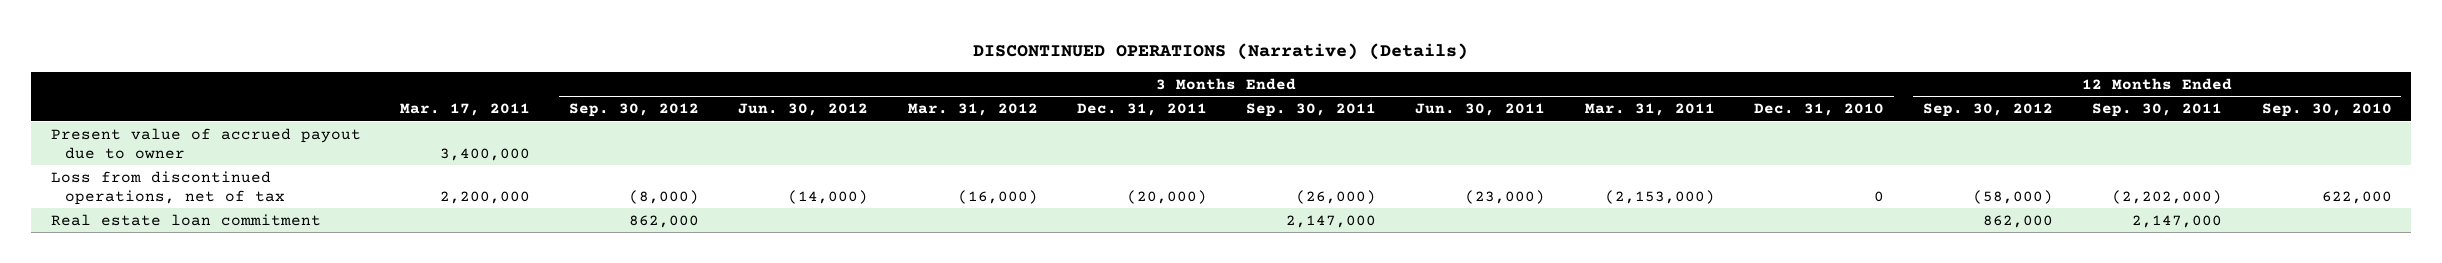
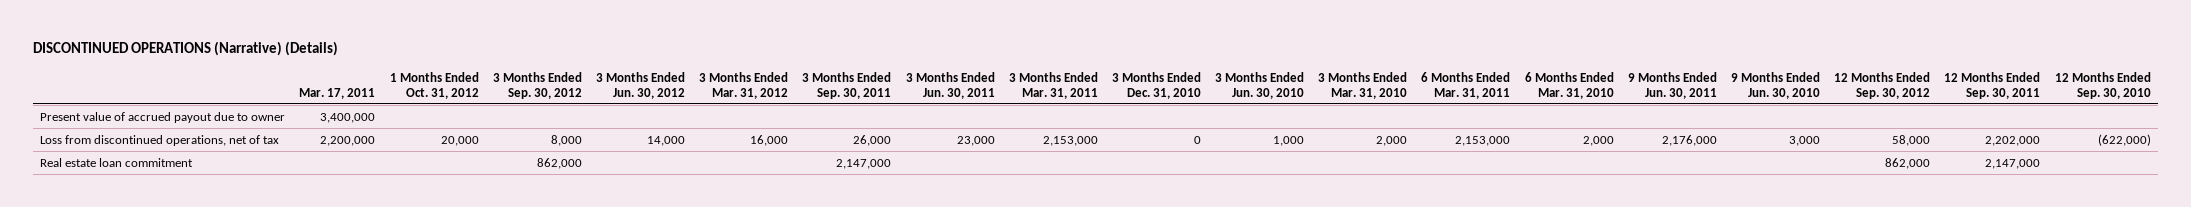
- | Mar. 17, 2011 | 3 Months Ended Sep. 30, 2012 | 3 Months Ended Jun. 30, 2012 | 3 Months Ended Mar. 31, 2012 | 3 Months Ended Dec. 31, 2011 | 3 Months Ended Sep. 30, 2011 | 3 Months Ended Jun. 30, 2011 | 3 Months Ended Mar. 31, 2011 | 3 Months Ended Dec. 31, 2010 | 12 Months Ended Sep. 30, 2012 | 12 Months Ended Sep. 30, 2011 | 12 Months Ended Sep. 30, 2010
+ | Mar. 17, 2011 | 1 Months Ended Oct. 31, 2012 | 3 Months Ended Sep. 30, 2012 | 3 Months Ended Jun. 30, 2012 | 3 Months Ended Mar. 31, 2012 | 3 Months Ended Sep. 30, 2011 | 3 Months Ended Jun. 30, 2011 | 3 Months Ended Mar. 31, 2011 | 3 Months Ended Dec. 31, 2010 | 3 Months Ended Jun. 30, 2010 | 3 Months Ended Mar. 31, 2010 | 6 Months Ended Mar. 31, 2011 | 6 Months Ended Mar. 31, 2010 | 9 Months Ended Jun. 30, 2011 | 9 Months Ended Jun. 30, 2010 | 12 Months Ended Sep. 30, 2012 | 12 Months Ended Sep. 30, 2011 | 12 Months Ended Sep. 30, 2010
- Loss from discontinued operations, net of tax | 2,200,000 | (8,000) | (14,000) | (16,000) | (20,000) | (26,000) | (23,000) | (2,153,000) | 0 | (58,000) | (2,202,000) | 622,000
+ Loss from discontinued operations, net of tax | 2,200,000 | 20,000 | 8,000 | 14,000 | 16,000 | 26,000 | 23,000 | 2,153,000 | 0 | 1,000 | 2,000 | 2,153,000 | 2,000 | 2,176,000 | 3,000 | 58,000 | 2,202,000 | (622,000)

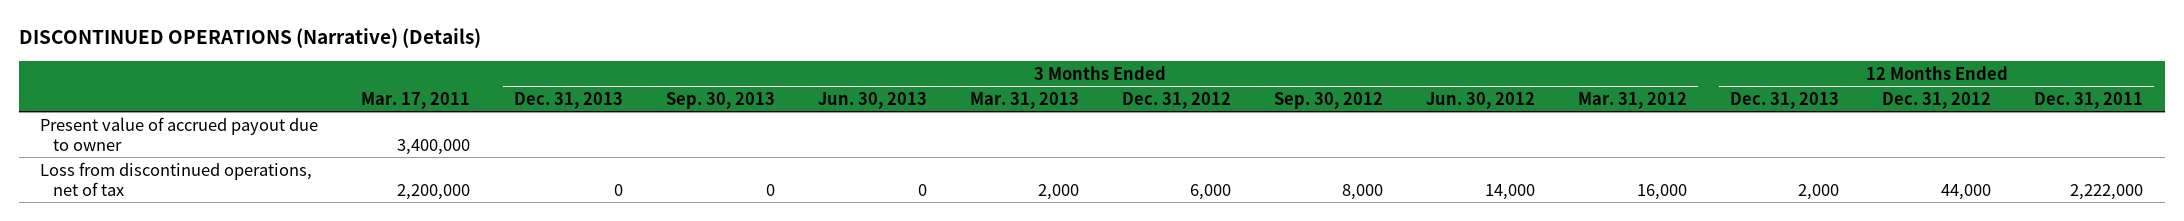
- | Mar. 17, 2011 | 1 Months Ended Oct. 31, 2012 | 3 Months Ended Sep. 30, 2012 | 3 Months Ended Jun. 30, 2012 | 3 Months Ended Mar. 31, 2012 | 3 Months Ended Sep. 30, 2011 | 3 Months Ended Jun. 30, 2011 | 3 Months Ended Mar. 31, 2011 | 3 Months Ended Dec. 31, 2010 | 3 Months Ended Jun. 30, 2010 | 3 Months Ended Mar. 31, 2010 | 6 Months Ended Mar. 31, 2011 | 6 Months Ended Mar. 31, 2010 | 9 Months Ended Jun. 30, 2011 | 9 Months Ended Jun. 30, 2010 | 12 Months Ended Sep. 30, 2012 | 12 Months Ended Sep. 30, 2011 | 12 Months Ended Sep. 30, 2010
+ | Mar. 17, 2011 | 3 Months Ended Dec. 31, 2013 | 3 Months Ended Sep. 30, 2013 | 3 Months Ended Jun. 30, 2013 | 3 Months Ended Mar. 31, 2013 | 3 Months Ended Dec. 31, 2012 | 3 Months Ended Sep. 30, 2012 | 3 Months Ended Jun. 30, 2012 | 3 Months Ended Mar. 31, 2012 | 12 Months Ended Dec. 31, 2013 | 12 Months Ended Dec. 31, 2012 | 12 Months Ended Dec. 31, 2011
- Real estate loan commitment | | | 862,000 | | | 2,147,000 | | | | | | | | | | 862,000 | 2,147,000 |

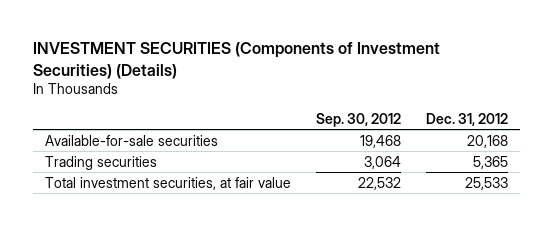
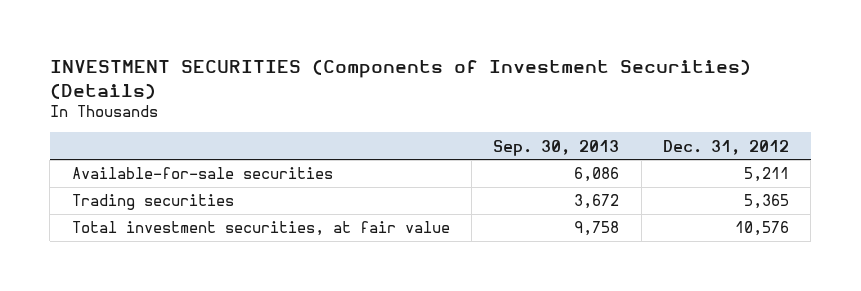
- | Sep. 30, 2012 | Dec. 31, 2012
+ | Sep. 30, 2013 | Dec. 31, 2012
- Available-for-sale securities | 19,468 | 20,168
+ Available-for-sale securities | 6,086 | 5,211
- Total investment securities, at fair value | 22,532 | 25,533
+ Total investment securities, at fair value | 9,758 | 10,576

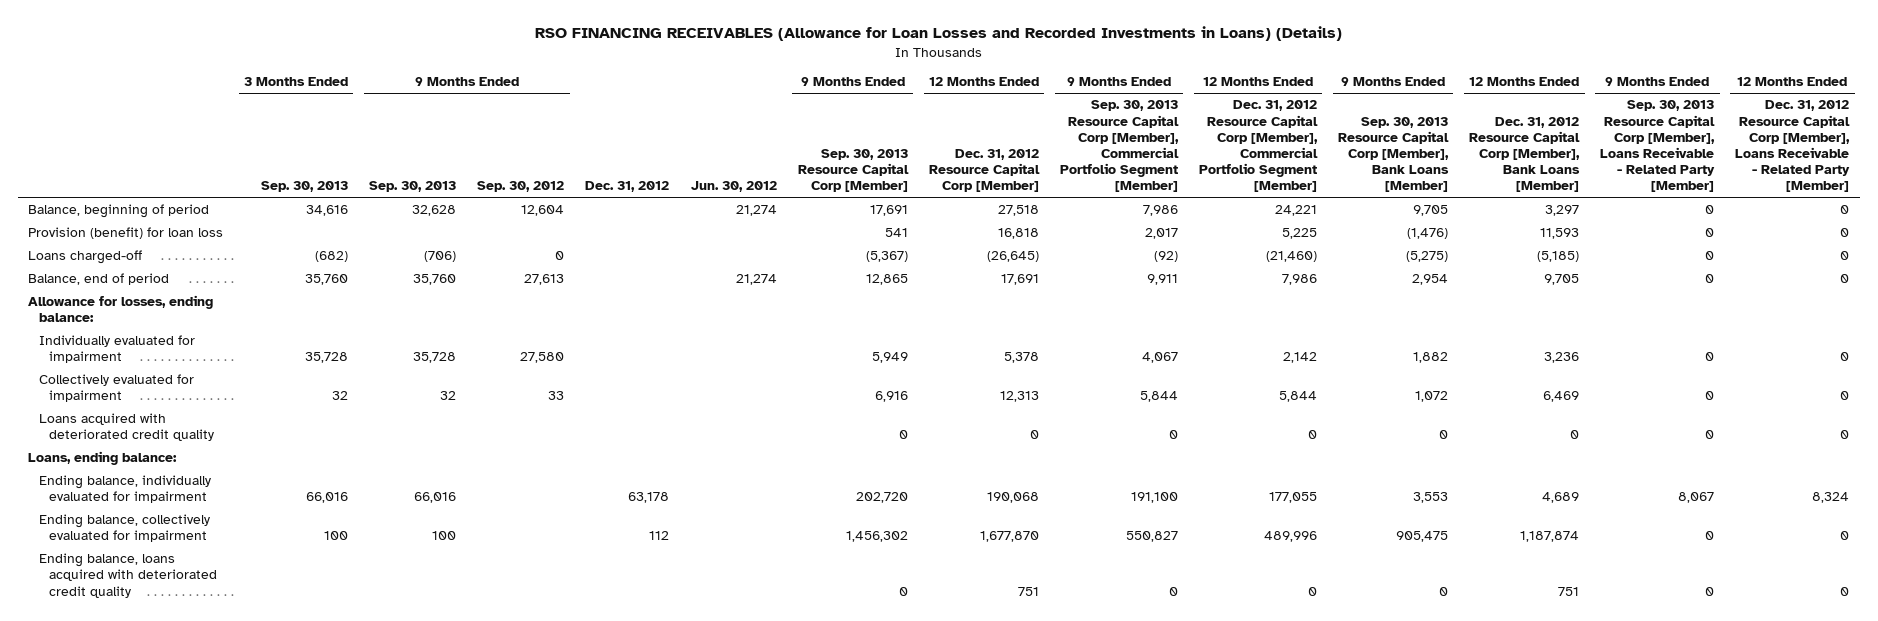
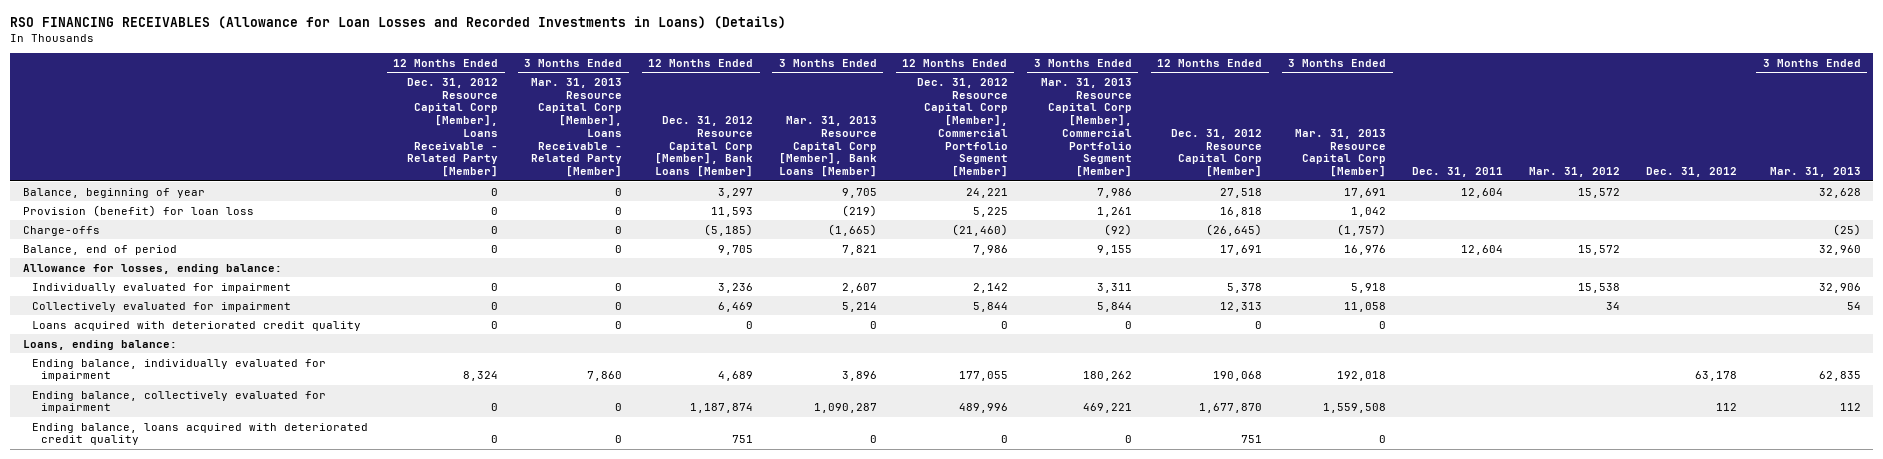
- | 3 Months Ended Sep. 30, 2013 | 9 Months Ended Sep. 30, 2013 | 9 Months Ended Sep. 30, 2012 | Dec. 31, 2012 | Jun. 30, 2012 | 9 Months Ended Sep. 30, 2013 Resource Capital Corp [Member] | 12 Months Ended Dec. 31, 2012 Resource Capital Corp [Member] | 9 Months Ended Sep. 30, 2013 Resource Capital Corp [Member], Commercial Portfolio Segment [Member] | 12 Months Ended Dec. 31, 2012 Resource Capital Corp [Member], Commercial Portfolio Segment [Member] | 9 Months Ended Sep. 30, 2013 Resource Capital Corp [Member], Bank Loans [Member] | 12 Months Ended Dec. 31, 2012 Resource Capital Corp [Member], Bank Loans [Member] | 9 Months Ended Sep. 30, 2013 Resource Capital Corp [Member], Loans Receivable - Related Party [Member] | 12 Months Ended Dec. 31, 2012 Resource Capital Corp [Member], Loans Receivable - Related Party [Member]
+ | 12 Months Ended Dec. 31, 2012 Resource Capital Corp [Member], Loans Receivable - Related Party [Member] | 3 Months Ended Mar. 31, 2013 Resource Capital Corp [Member], Loans Receivable - Related Party [Member] | 12 Months Ended Dec. 31, 2012 Resource Capital Corp [Member], Bank Loans [Member] | 3 Months Ended Mar. 31, 2013 Resource Capital Corp [Member], Bank Loans [Member] | 12 Months Ended Dec. 31, 2012 Resource Capital Corp [Member], Commercial Portfolio Segment [Member] | 3 Months Ended Mar. 31, 2013 Resource Capital Corp [Member], Commercial Portfolio Segment [Member] | 12 Months Ended Dec. 31, 2012 Resource Capital Corp [Member] | 3 Months Ended Mar. 31, 2013 Resource Capital Corp [Member] | Dec. 31, 2011 | Mar. 31, 2012 | Dec. 31, 2012 | 3 Months Ended Mar. 31, 2013
- Balance, beginning of period | 34,616 | 32,628 | 12,604 | | 21,274 | 17,691 | 27,518 | 7,986 | 24,221 | 9,705 | 3,297 | 0 | 0
+ Balance, beginning of year | 0 | 0 | 3,297 | 9,705 | 24,221 | 7,986 | 27,518 | 17,691 | 12,604 | 15,572 | | 32,628
- Loans charged-off | (682) | (706) | 0 | | | (5,367) | (26,645) | (92) | (21,460) | (5,275) | (5,185) | 0 | 0
+ Charge-offs | 0 | 0 | (5,185) | (1,665) | (21,460) | (92) | (26,645) | (1,757) | | | | (25)

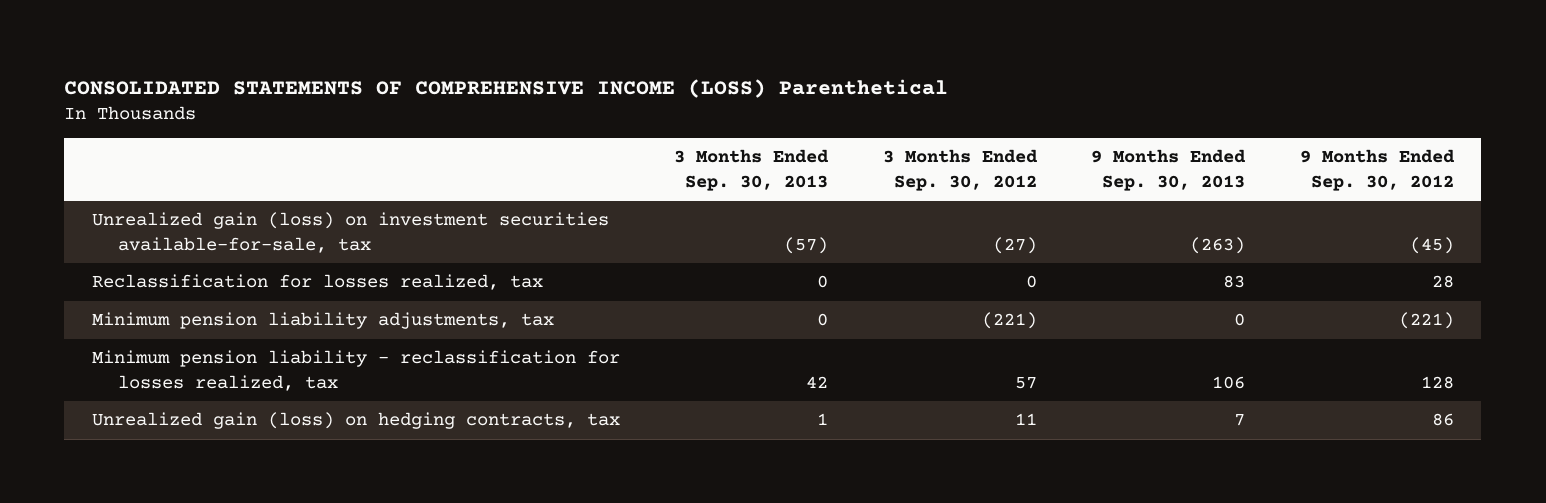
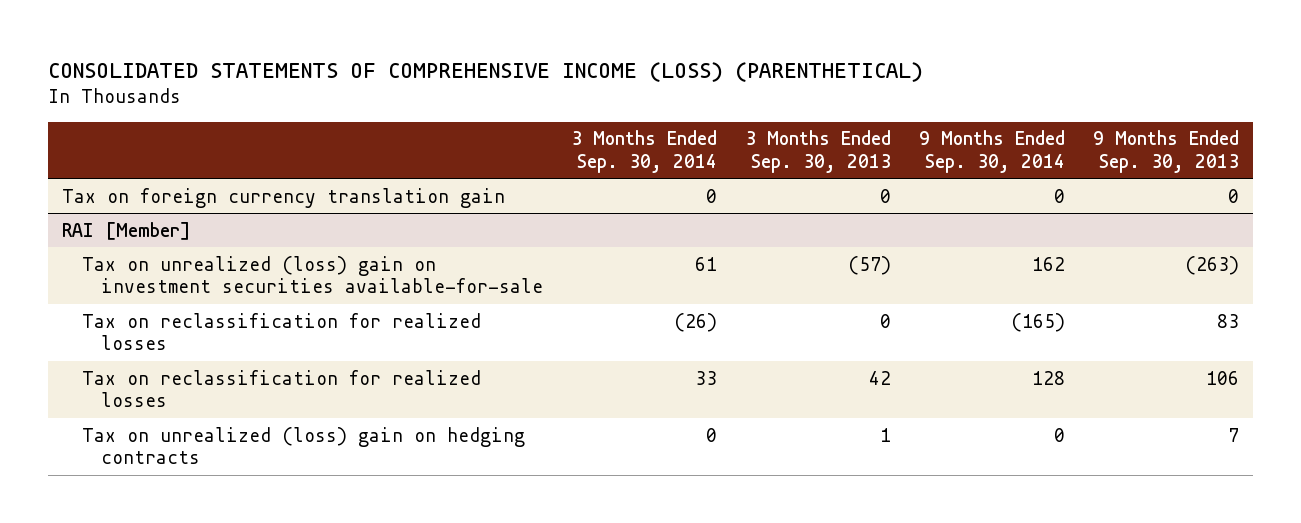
- CONSOLIDATED STATEMENTS OF COMPREHENSIVE INCOME (LOSS) Parenthetical
+ CONSOLIDATED STATEMENTS OF COMPREHENSIVE INCOME (LOSS) (PARENTHETICAL)
- | 3 Months Ended Sep. 30, 2013 | 3 Months Ended Sep. 30, 2012 | 9 Months Ended Sep. 30, 2013 | 9 Months Ended Sep. 30, 2012
+ | 3 Months Ended Sep. 30, 2014 | 3 Months Ended Sep. 30, 2013 | 9 Months Ended Sep. 30, 2014 | 9 Months Ended Sep. 30, 2013
- Unrealized gain (loss) on investment securities available-for-sale, tax | (57) | (27) | (263) | (45)
- Reclassification for losses realized, tax | 0 | 0 | 83 | 28
- Minimum pension liability adjustments, tax | 0 | (221) | 0 | (221)
- Minimum pension liability - reclassification for losses realized, tax | 42 | 57 | 106 | 128
- Unrealized gain (loss) on hedging contracts, tax | 1 | 11 | 7 | 86
+ Tax on foreign currency translation gain | 0 | 0 | 0 | 0
+ RAI [Member]
+ Tax on unrealized (loss) gain on investment securities available-for-sale | 61 | (57) | 162 | (263)
+ Tax on reclassification for realized losses | (26) | 0 | (165) | 83
+ Tax on reclassification for realized losses | 33 | 42 | 128 | 106
+ Tax on unrealized (loss) gain on hedging contracts | 0 | 1 | 0 | 7

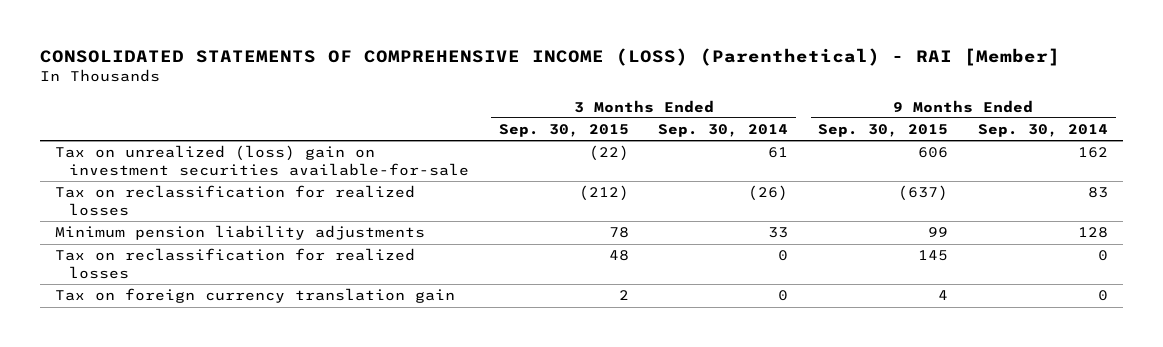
- CONSOLIDATED STATEMENTS OF COMPREHENSIVE INCOME (LOSS) (PARENTHETICAL)
+ CONSOLIDATED STATEMENTS OF COMPREHENSIVE INCOME (LOSS) (Parenthetical) - RAI [Member]
- | 3 Months Ended Sep. 30, 2014 | 3 Months Ended Sep. 30, 2013 | 9 Months Ended Sep. 30, 2014 | 9 Months Ended Sep. 30, 2013
+ | 3 Months Ended Sep. 30, 2015 | 3 Months Ended Sep. 30, 2014 | 9 Months Ended Sep. 30, 2015 | 9 Months Ended Sep. 30, 2014
- RAI [Member]
- Tax on reclassification for realized losses | (26) | 0 | (165) | 83
- Tax on reclassification for realized losses | 33 | 42 | 128 | 106
- Tax on unrealized (loss) gain on hedging contracts | 0 | 1 | 0 | 7
+ Tax on reclassification for realized losses | (212) | (26) | (637) | 83
+ Minimum pension liability adjustments | 78 | 33 | 99 | 128
+ Tax on reclassification for realized losses | 48 | 0 | 145 | 0
moved down: Tax on foreign currency translation gain | 2 | 0 | 4 | 0

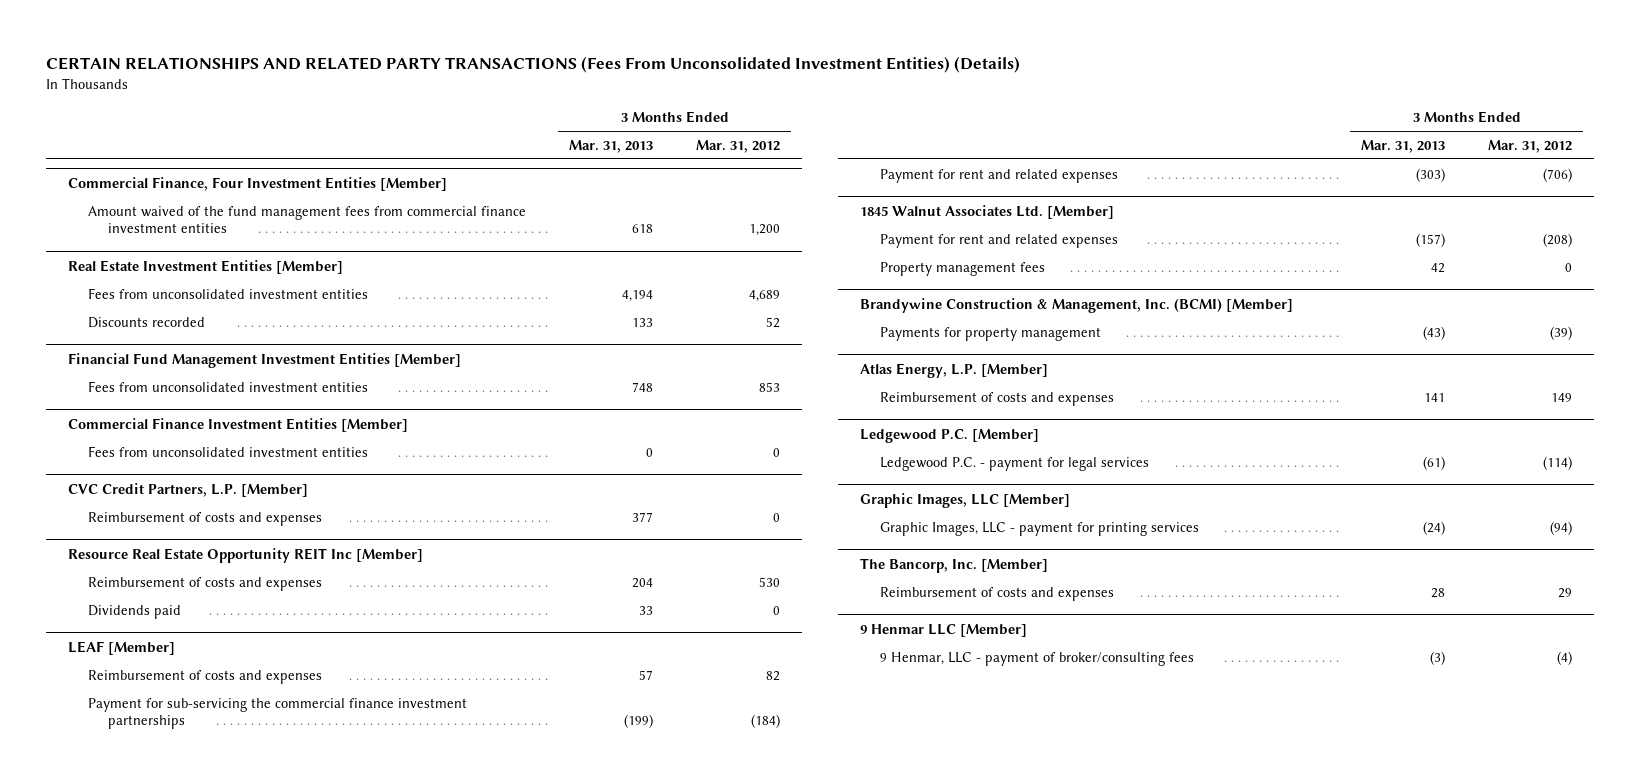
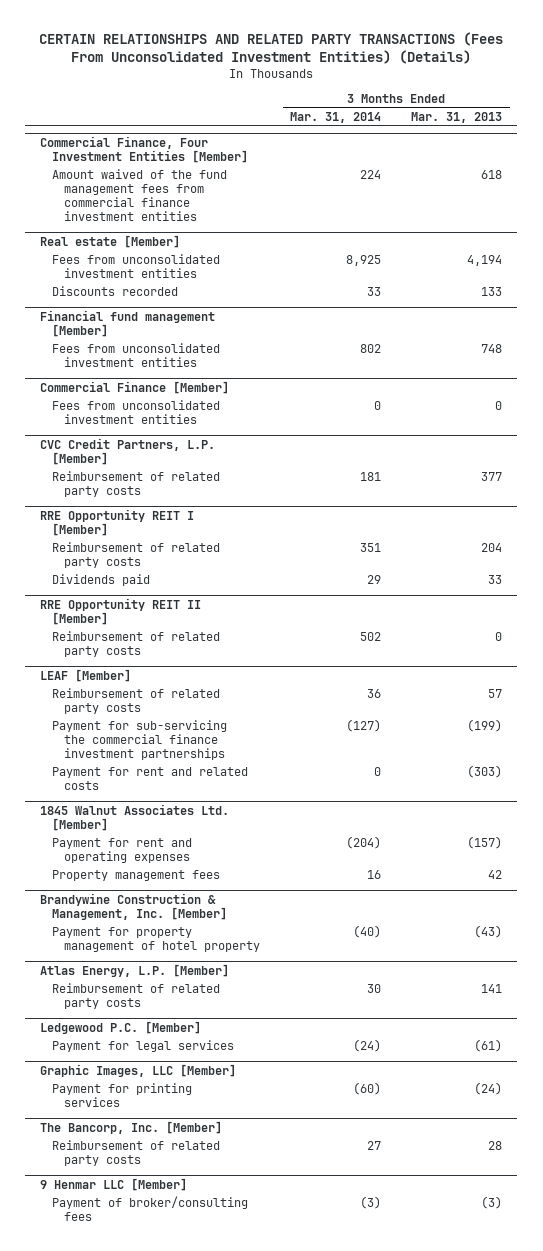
- | 3 Months Ended Mar. 31, 2013 | 3 Months Ended Mar. 31, 2012
+ | 3 Months Ended Mar. 31, 2014 | 3 Months Ended Mar. 31, 2013
- Real Estate Investment Entities [Member]
+ Real estate [Member]
- Financial Fund Management Investment Entities [Member]
+ Financial fund management [Member]
- Commercial Finance Investment Entities [Member]
+ Commercial Finance [Member]
@ CVC Credit Partners, L.P. [Member]
- Reimbursement of costs and expenses | 377 | 0
- Resource Real Estate Opportunity REIT Inc [Member]
- Reimbursement of costs and expenses | 204 | 530
@ CVC Credit Partners, L.P. [Member]
+ Reimbursement of related party costs | 181 | 377
+ RRE Opportunity REIT I [Member]
+ Reimbursement of related party costs | 351 | 204
+ RRE Opportunity REIT II [Member]
+ Reimbursement of related party costs | 502 | 0
@ LEAF [Member]
- Reimbursement of costs and expenses | 57 | 82
+ Reimbursement of related party costs | 36 | 57
- Payment for rent and related expenses | (303) | (706)
+ Payment for rent and related costs | 0 | (303)
@ 1845 Walnut Associates Ltd. [Member]
- Payment for rent and related expenses | (157) | (208)
+ Payment for rent and operating expenses | (204) | (157)
- Brandywine Construction & Management, Inc. (BCMI) [Member]
- Payments for property management | (43) | (39)
+ Brandywine Construction & Management, Inc. [Member]
+ Payment for property management of hotel property | (40) | (43)
@ Atlas Energy, L.P. [Member]
- Reimbursement of costs and expenses | 141 | 149
+ Reimbursement of related party costs | 30 | 141
@ Ledgewood P.C. [Member]
- Ledgewood P.C. - payment for legal services | (61) | (114)
+ Payment for legal services | (24) | (61)
@ Graphic Images, LLC [Member]
- Graphic Images, LLC - payment for printing services | (24) | (94)
+ Payment for printing services | (60) | (24)
@ The Bancorp, Inc. [Member]
- Reimbursement of costs and expenses | 28 | 29
+ Reimbursement of related party costs | 27 | 28
@ 9 Henmar LLC [Member]
- 9 Henmar, LLC - payment of broker/consulting fees | (3) | (4)
+ Payment of broker/consulting fees | (3) | (3)

